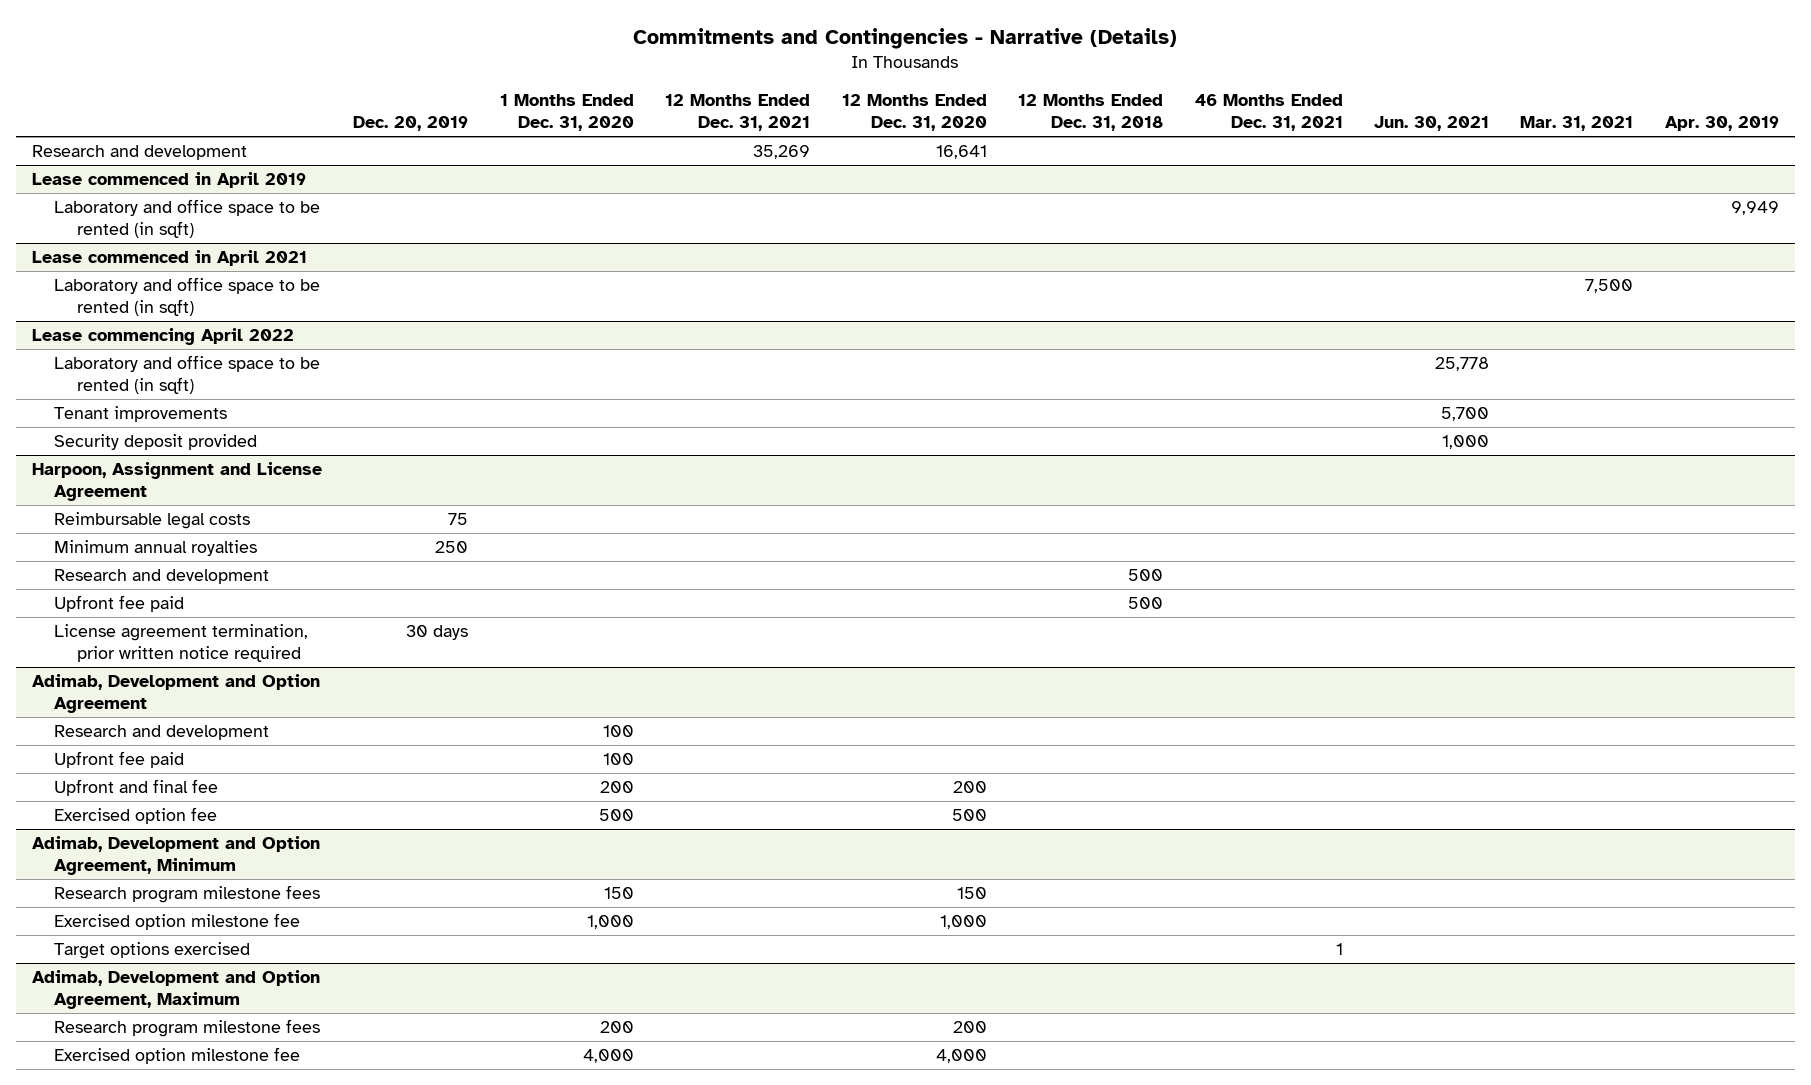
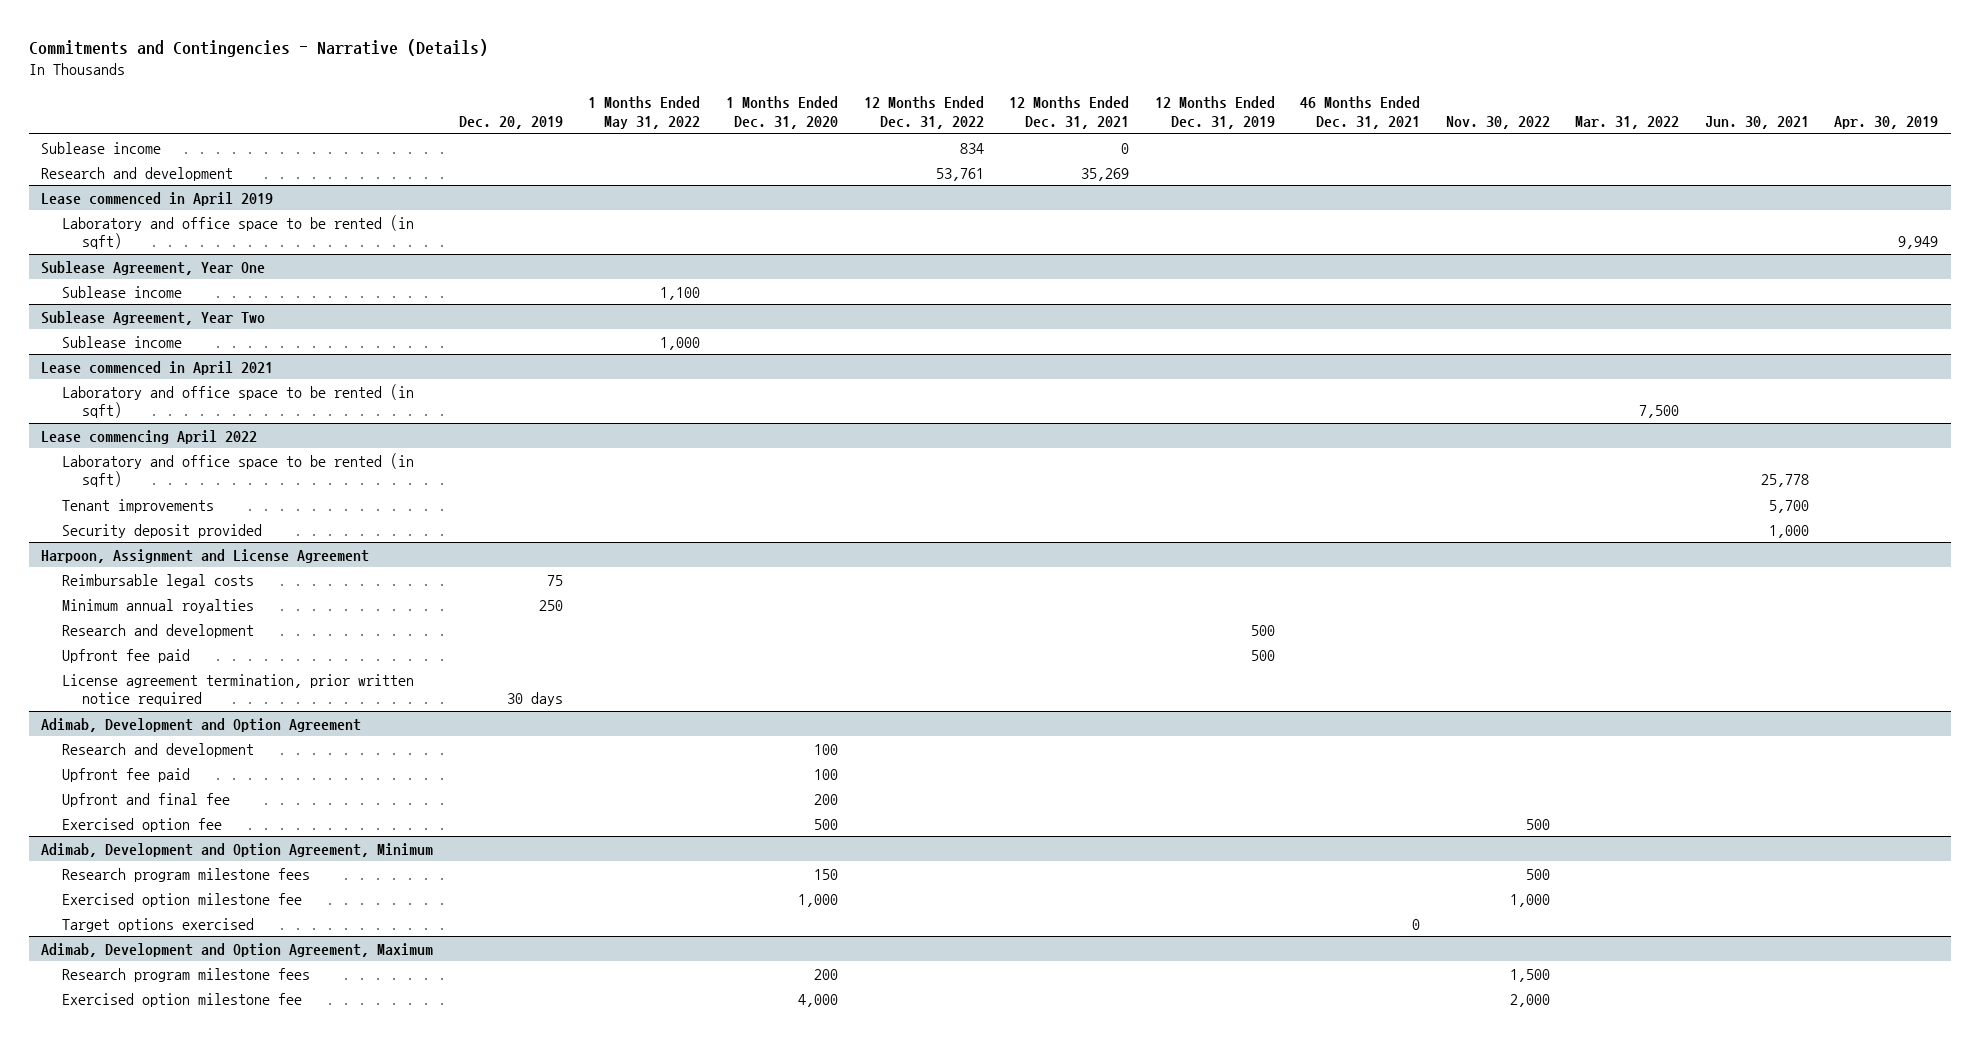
- | Dec. 20, 2019 | 1 Months Ended Dec. 31, 2020 | 12 Months Ended Dec. 31, 2021 | 12 Months Ended Dec. 31, 2020 | 12 Months Ended Dec. 31, 2018 | 46 Months Ended Dec. 31, 2021 | Jun. 30, 2021 | Mar. 31, 2021 | Apr. 30, 2019
+ | Dec. 20, 2019 | 1 Months Ended May 31, 2022 | 1 Months Ended Dec. 31, 2020 | 12 Months Ended Dec. 31, 2022 | 12 Months Ended Dec. 31, 2021 | 12 Months Ended Dec. 31, 2019 | 46 Months Ended Dec. 31, 2021 | Nov. 30, 2022 | Mar. 31, 2022 | Jun. 30, 2021 | Apr. 30, 2019
+ Sublease income | | | | 834 | 0 | | | | | |
+ Sublease Agreement, Year One
+ Sublease income | | 1,100 | | | | | | | | |
+ Sublease Agreement, Year Two
+ Sublease income | | 1,000 | | | | | | | | |
@ Adimab, Development and Option Agreement, Minimum
- Target options exercised | | | | | | 1 | | |
+ Target options exercised | | | | | | | 0 | | | |

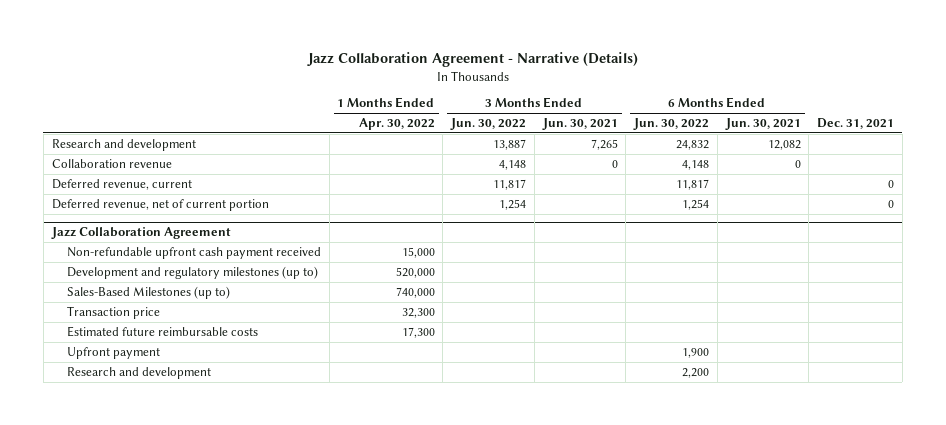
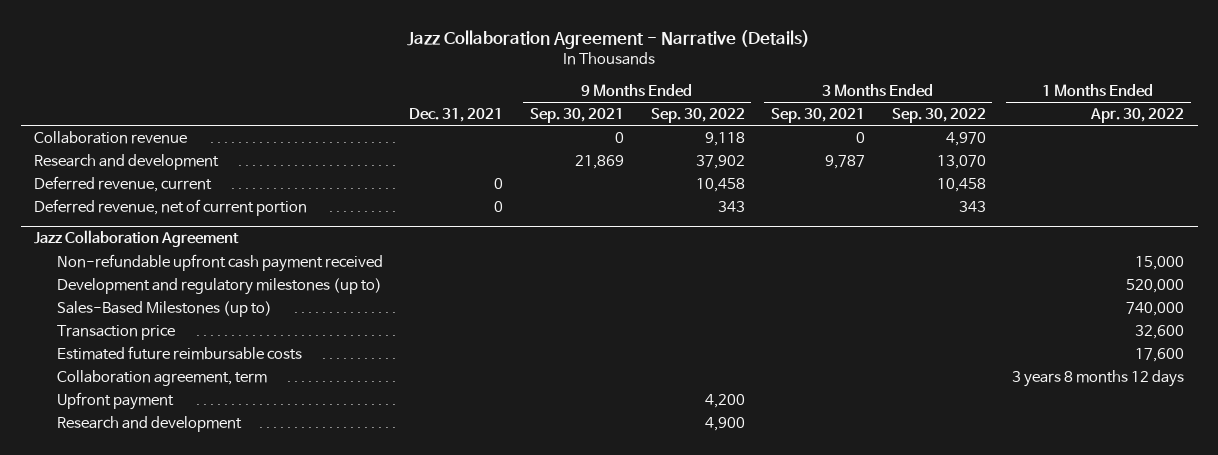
- | 1 Months Ended Apr. 30, 2022 | 3 Months Ended Jun. 30, 2022 | 3 Months Ended Jun. 30, 2021 | 6 Months Ended Jun. 30, 2022 | 6 Months Ended Jun. 30, 2021 | Dec. 31, 2021
+ | Dec. 31, 2021 | 9 Months Ended Sep. 30, 2021 | 9 Months Ended Sep. 30, 2022 | 3 Months Ended Sep. 30, 2021 | 3 Months Ended Sep. 30, 2022 | 1 Months Ended Apr. 30, 2022
moved down: Research and development | | 21,869 | 37,902 | 9,787 | 13,070 |
@ Jazz Collaboration Agreement
- Transaction price | 32,300 | | | | |
- Estimated future reimbursable costs | 17,300 | | | | |
+ Transaction price | | | | | | 32,600
+ Estimated future reimbursable costs | | | | | | 17,600
+ Collaboration agreement, term | | | | | | 3 years 8 months 12 days

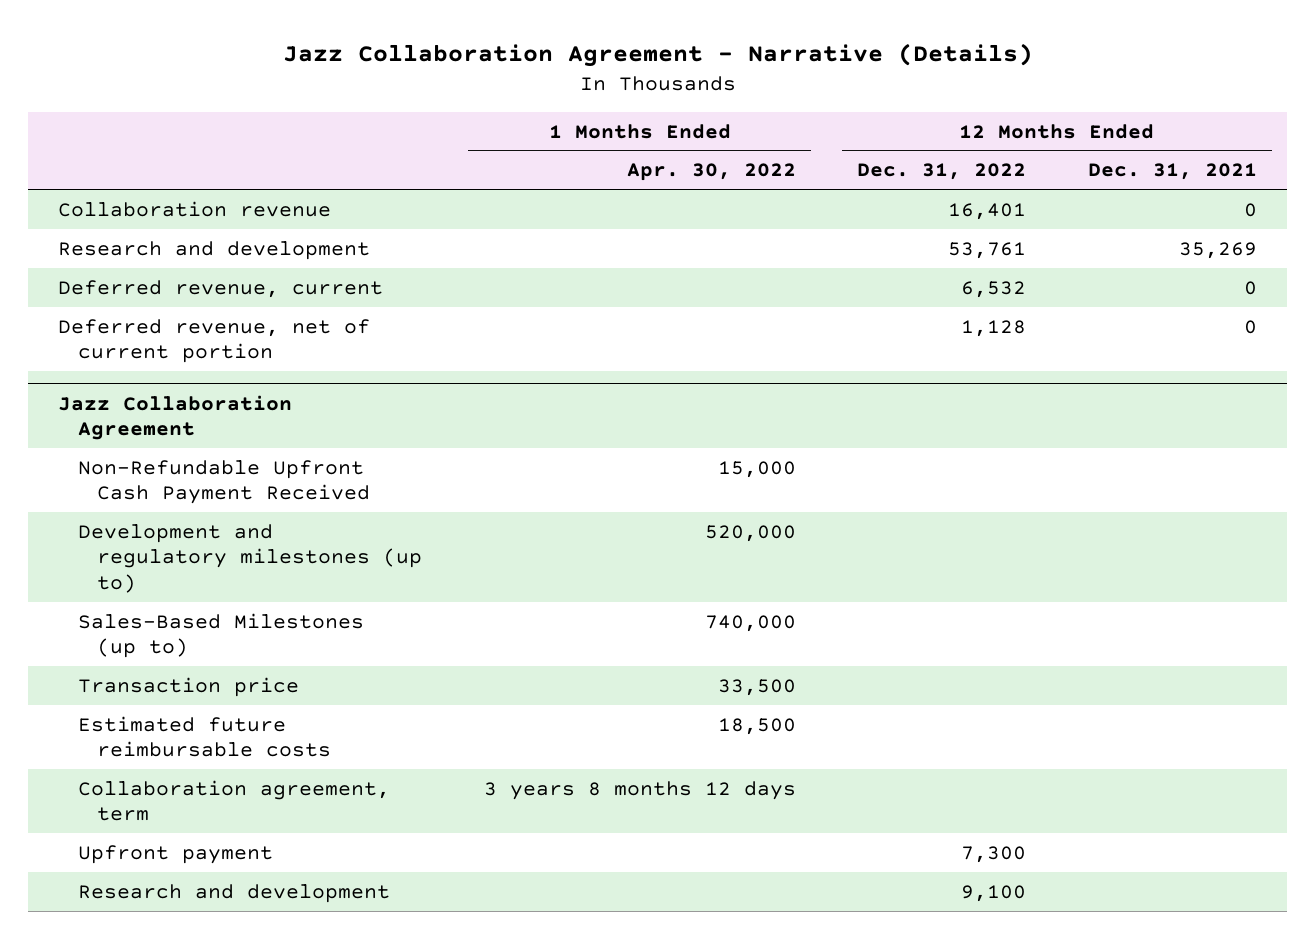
- | Dec. 31, 2021 | 9 Months Ended Sep. 30, 2021 | 9 Months Ended Sep. 30, 2022 | 3 Months Ended Sep. 30, 2021 | 3 Months Ended Sep. 30, 2022 | 1 Months Ended Apr. 30, 2022
+ | 1 Months Ended Apr. 30, 2022 | 12 Months Ended Dec. 31, 2022 | 12 Months Ended Dec. 31, 2021
@ Jazz Collaboration Agreement
- Non-refundable upfront cash payment received | | | | | | 15,000
+ Non-Refundable Upfront Cash Payment Received | 15,000 | |
- Transaction price | | | | | | 32,600
- Estimated future reimbursable costs | | | | | | 17,600
+ Transaction price | 33,500 | |
+ Estimated future reimbursable costs | 18,500 | |

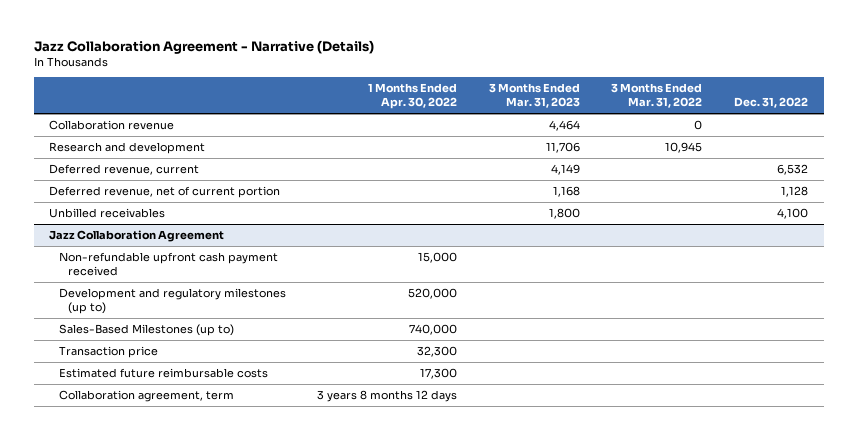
- | 1 Months Ended Apr. 30, 2022 | 12 Months Ended Dec. 31, 2022 | 12 Months Ended Dec. 31, 2021
+ | 1 Months Ended Apr. 30, 2022 | 3 Months Ended Mar. 31, 2023 | 3 Months Ended Mar. 31, 2022 | Dec. 31, 2022
+ Unbilled receivables | | 1,800 | | 4,100
@ Jazz Collaboration Agreement
- Non-Refundable Upfront Cash Payment Received | 15,000 | |
+ Non-refundable upfront cash payment received | 15,000 | | |
- Transaction price | 33,500 | |
- Estimated future reimbursable costs | 18,500 | |
+ Transaction price | 32,300 | | |
+ Estimated future reimbursable costs | 17,300 | | |
- Upfront payment | | 7,300 |
- Research and development | | 9,100 |

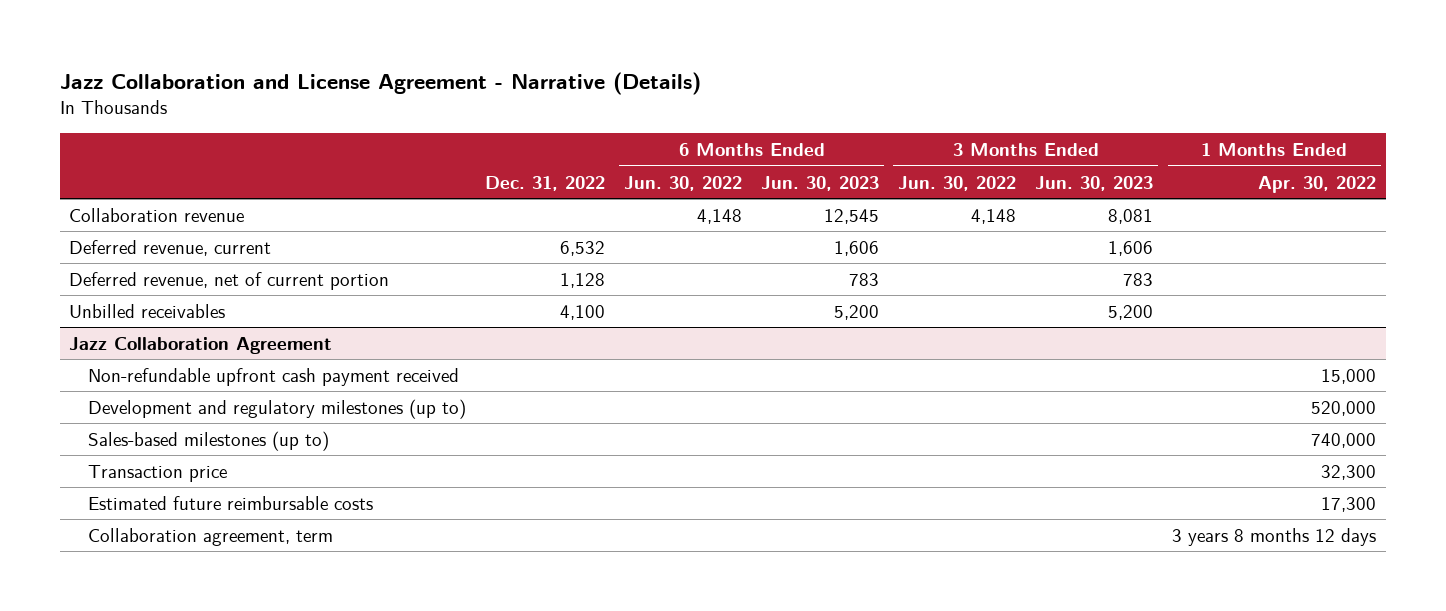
- Jazz Collaboration Agreement - Narrative (Details)
+ Jazz Collaboration and License Agreement - Narrative (Details)
- | 1 Months Ended Apr. 30, 2022 | 3 Months Ended Mar. 31, 2023 | 3 Months Ended Mar. 31, 2022 | Dec. 31, 2022
+ | Dec. 31, 2022 | 6 Months Ended Jun. 30, 2022 | 6 Months Ended Jun. 30, 2023 | 3 Months Ended Jun. 30, 2022 | 3 Months Ended Jun. 30, 2023 | 1 Months Ended Apr. 30, 2022
- Research and development | | 11,706 | 10,945 |
@ Jazz Collaboration Agreement
- Sales-Based Milestones (up to) | 740,000 | | |
+ Sales-based milestones (up to) | | | | | | 740,000

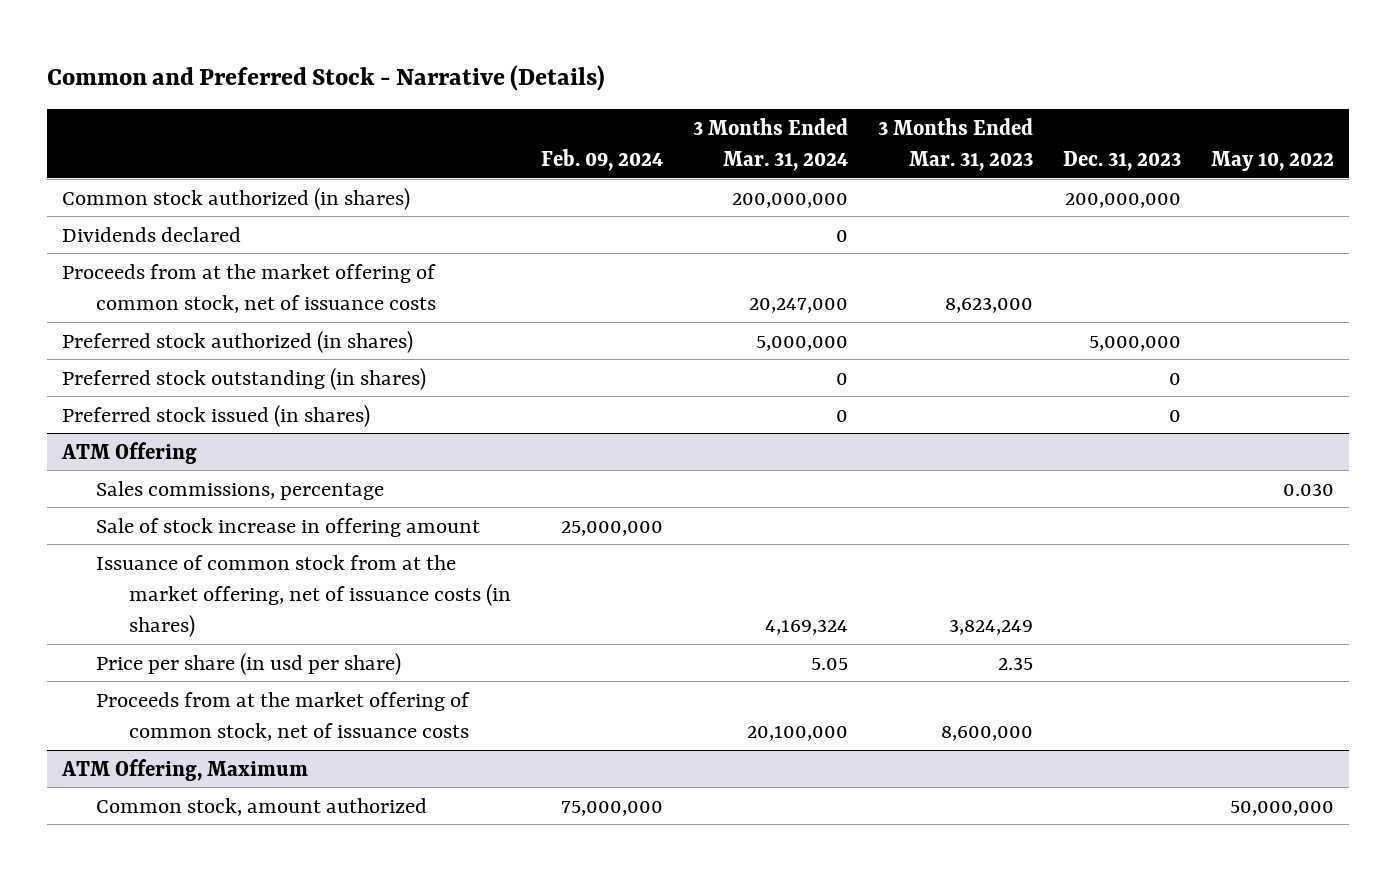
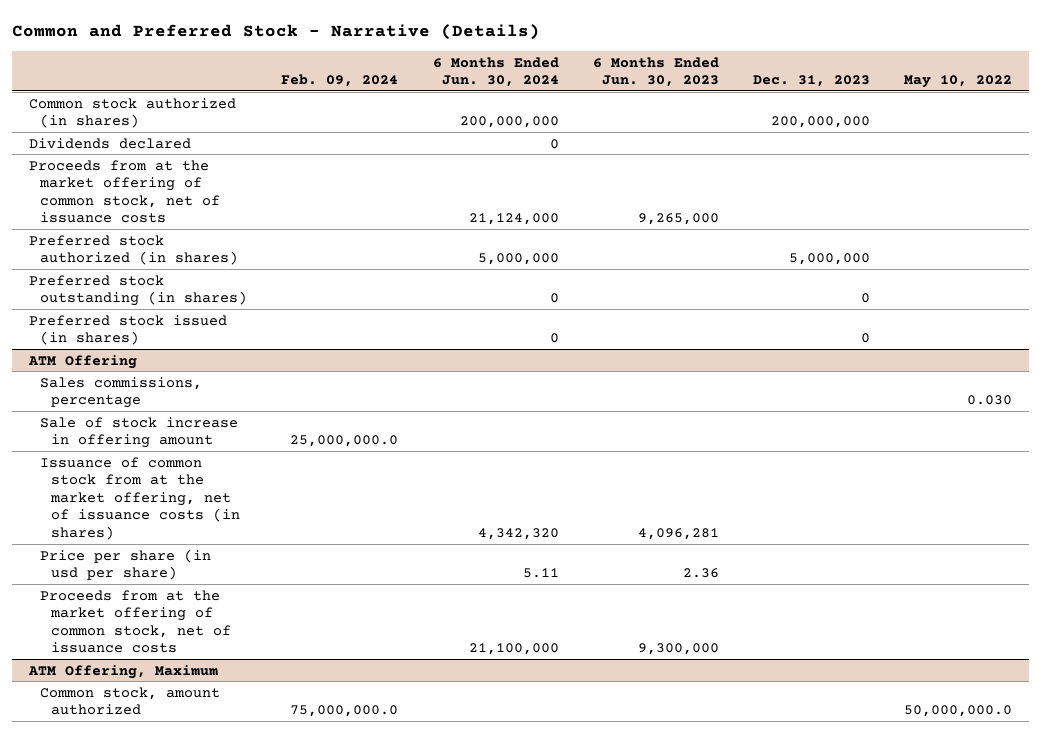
- | Feb. 09, 2024 | 3 Months Ended Mar. 31, 2024 | 3 Months Ended Mar. 31, 2023 | Dec. 31, 2023 | May 10, 2022
+ | Feb. 09, 2024 | 6 Months Ended Jun. 30, 2024 | 6 Months Ended Jun. 30, 2023 | Dec. 31, 2023 | May 10, 2022
@ ATM Offering
- Sale of stock increase in offering amount | 25,000,000 | | | |
+ Sale of stock increase in offering amount | 25,000,000.0 | | | |
@ ATM Offering, Maximum
- Common stock, amount authorized | 75,000,000 | | | | 50,000,000
+ Common stock, amount authorized | 75,000,000.0 | | | | 50,000,000.0

